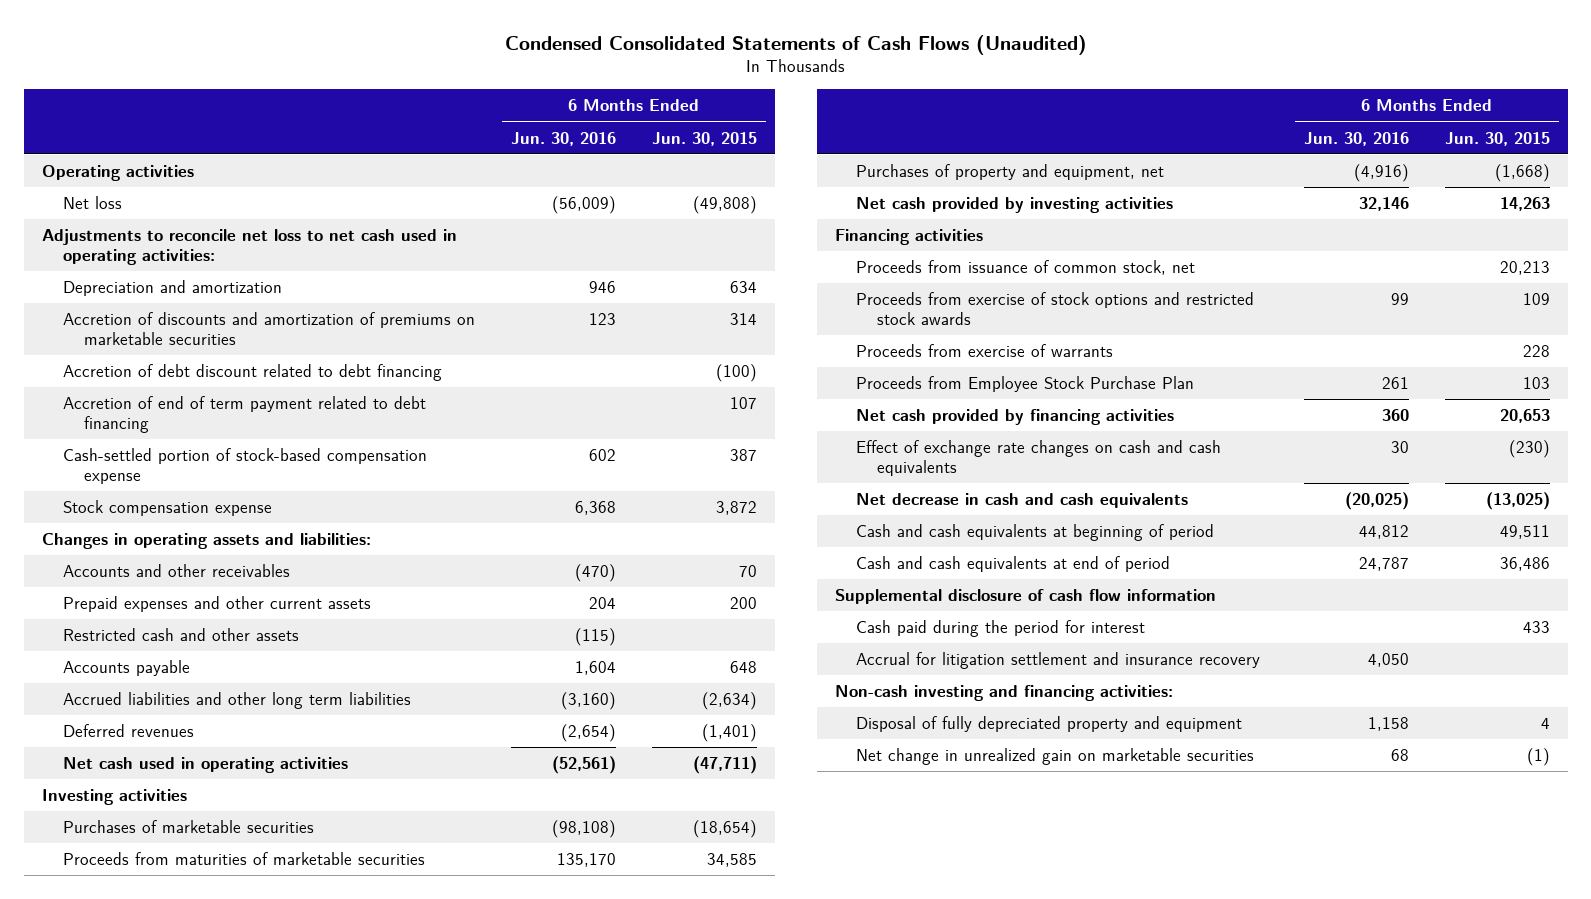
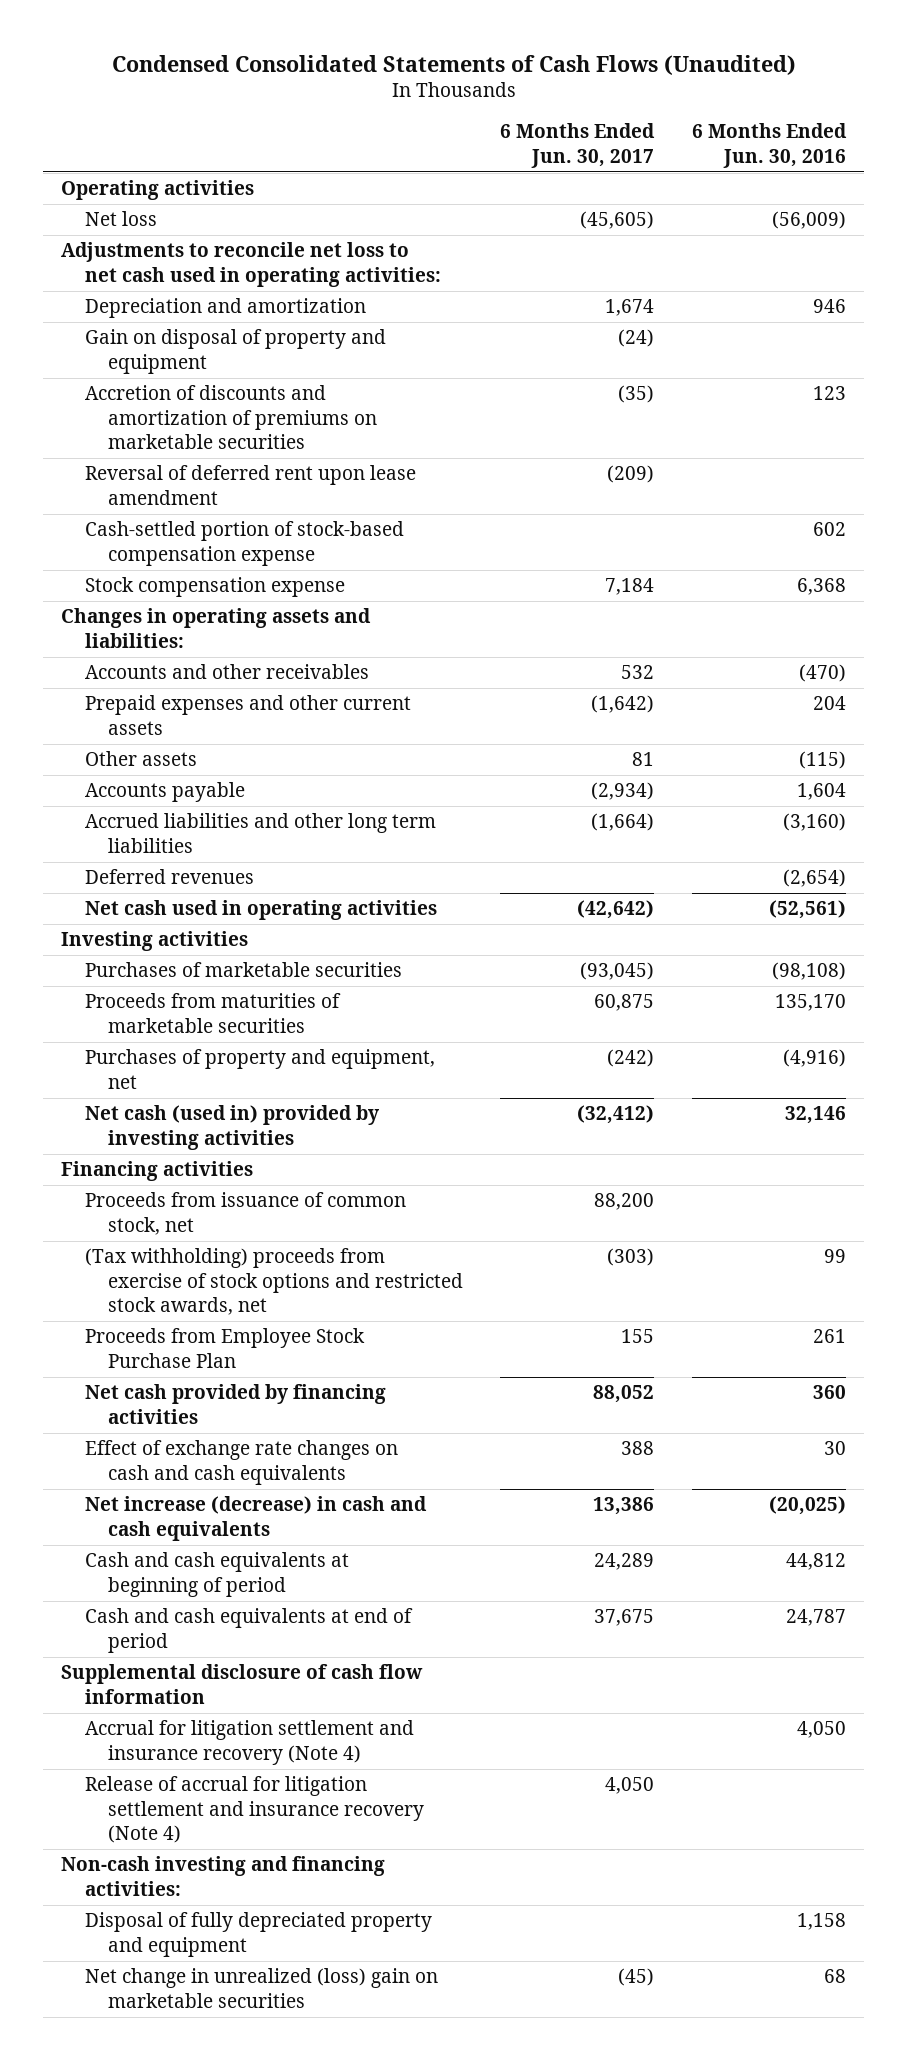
- | 6 Months Ended Jun. 30, 2016 | 6 Months Ended Jun. 30, 2015
+ | 6 Months Ended Jun. 30, 2017 | 6 Months Ended Jun. 30, 2016
+ Gain on disposal of property and equipment | (24) |
- Accretion of debt discount related to debt financing | | (100)
- Accretion of end of term payment related to debt financing | | 107
+ Reversal of deferred rent upon lease amendment | (209) |
- Restricted cash and other assets | (115) |
+ Other assets | 81 | (115)
- Net cash provided by investing activities | 32,146 | 14,263
+ Net cash (used in) provided by investing activities | (32,412) | 32,146
- Proceeds from exercise of stock options and restricted stock awards | 99 | 109
- Proceeds from exercise of warrants | | 228
+ (Tax withholding) proceeds from exercise of stock options and restricted stock awards, net | (303) | 99
- Net decrease in cash and cash equivalents | (20,025) | (13,025)
+ Net increase (decrease) in cash and cash equivalents | 13,386 | (20,025)
- Cash paid during the period for interest | | 433
- Accrual for litigation settlement and insurance recovery | 4,050 |
+ Accrual for litigation settlement and insurance recovery (Note 4) | | 4,050
+ Release of accrual for litigation settlement and insurance recovery (Note 4) | 4,050 |
- Net change in unrealized gain on marketable securities | 68 | (1)
+ Net change in unrealized (loss) gain on marketable securities | (45) | 68

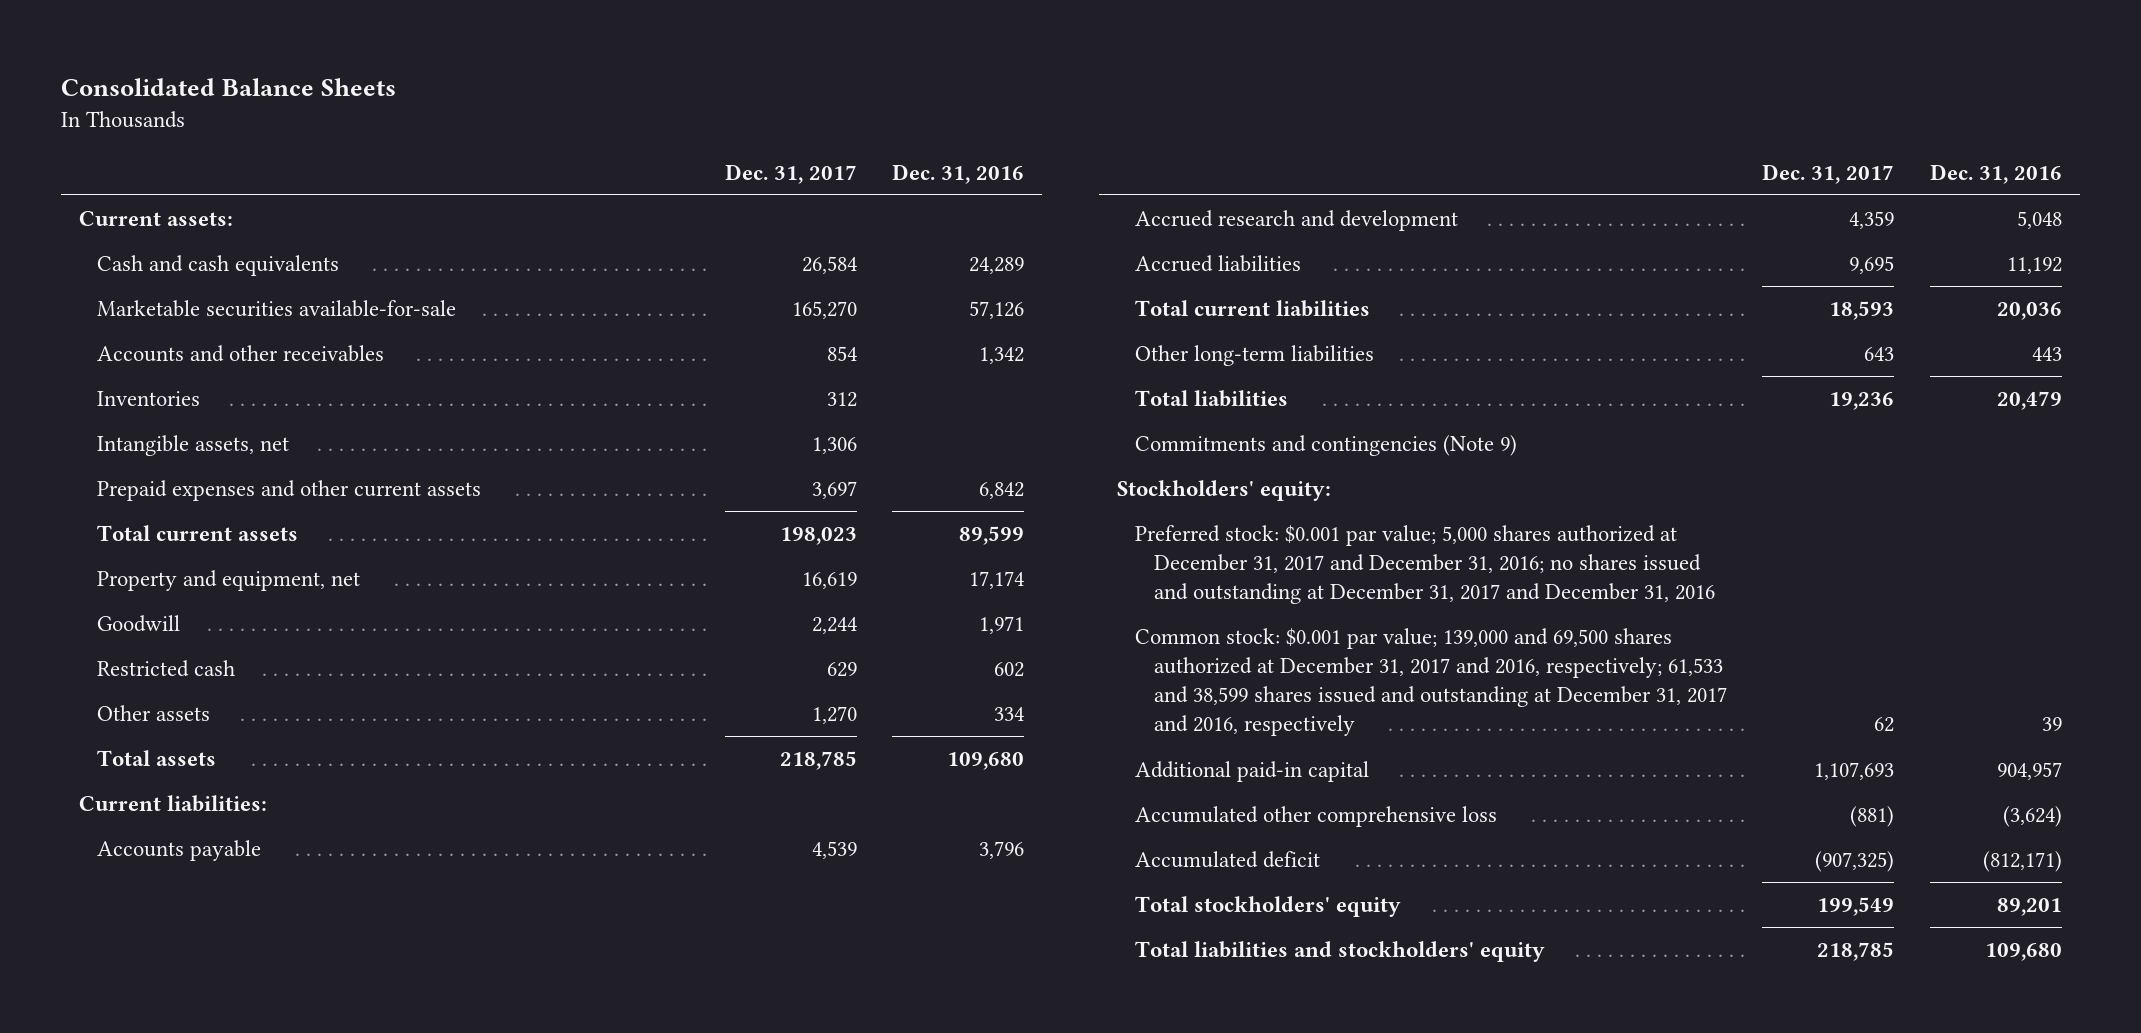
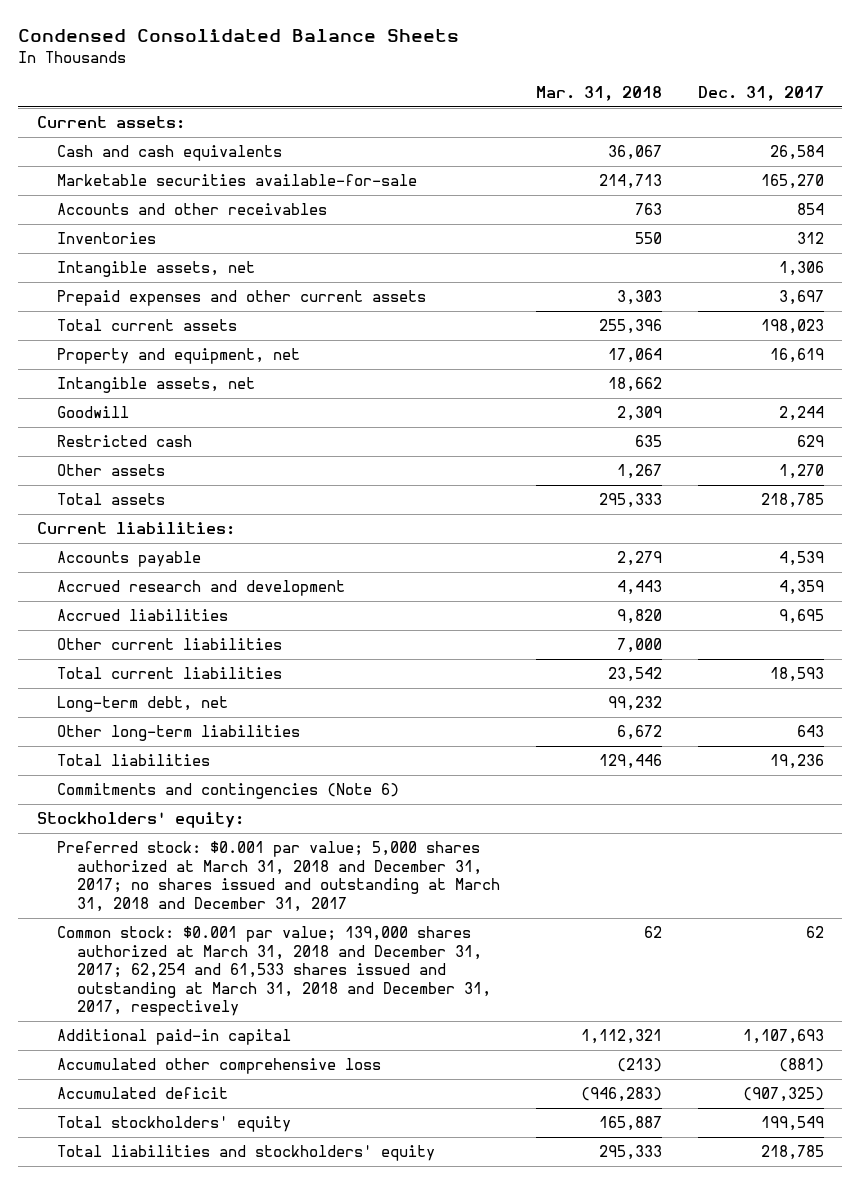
- Consolidated Balance Sheets
+ Condensed Consolidated Balance Sheets
- | Dec. 31, 2017 | Dec. 31, 2016
+ | Mar. 31, 2018 | Dec. 31, 2017
+ Intangible assets, net | 18,662 |
+ Other current liabilities | 7,000 |
+ Long-term debt, net | 99,232 |
- Commitments and contingencies (Note 9)
+ Commitments and contingencies (Note 6)
- Preferred stock: $0.001 par value; 5,000 shares authorized at December 31, 2017 and December 31, 2016; no shares issued and outstanding at December 31, 2017 and December 31, 2016
- Common stock: $0.001 par value; 139,000 and 69,500 shares authorized at December 31, 2017 and 2016, respectively; 61,533 and 38,599 shares issued and outstanding at December 31, 2017 and 2016, respectively | 62 | 39
+ Preferred stock: $0.001 par value; 5,000 shares authorized at March 31, 2018 and December 31, 2017; no shares issued and outstanding at March 31, 2018 and December 31, 2017
+ Common stock: $0.001 par value; 139,000 shares authorized at March 31, 2018 and December 31, 2017; 62,254 and 61,533 shares issued and outstanding at March 31, 2018 and December 31, 2017, respectively | 62 | 62

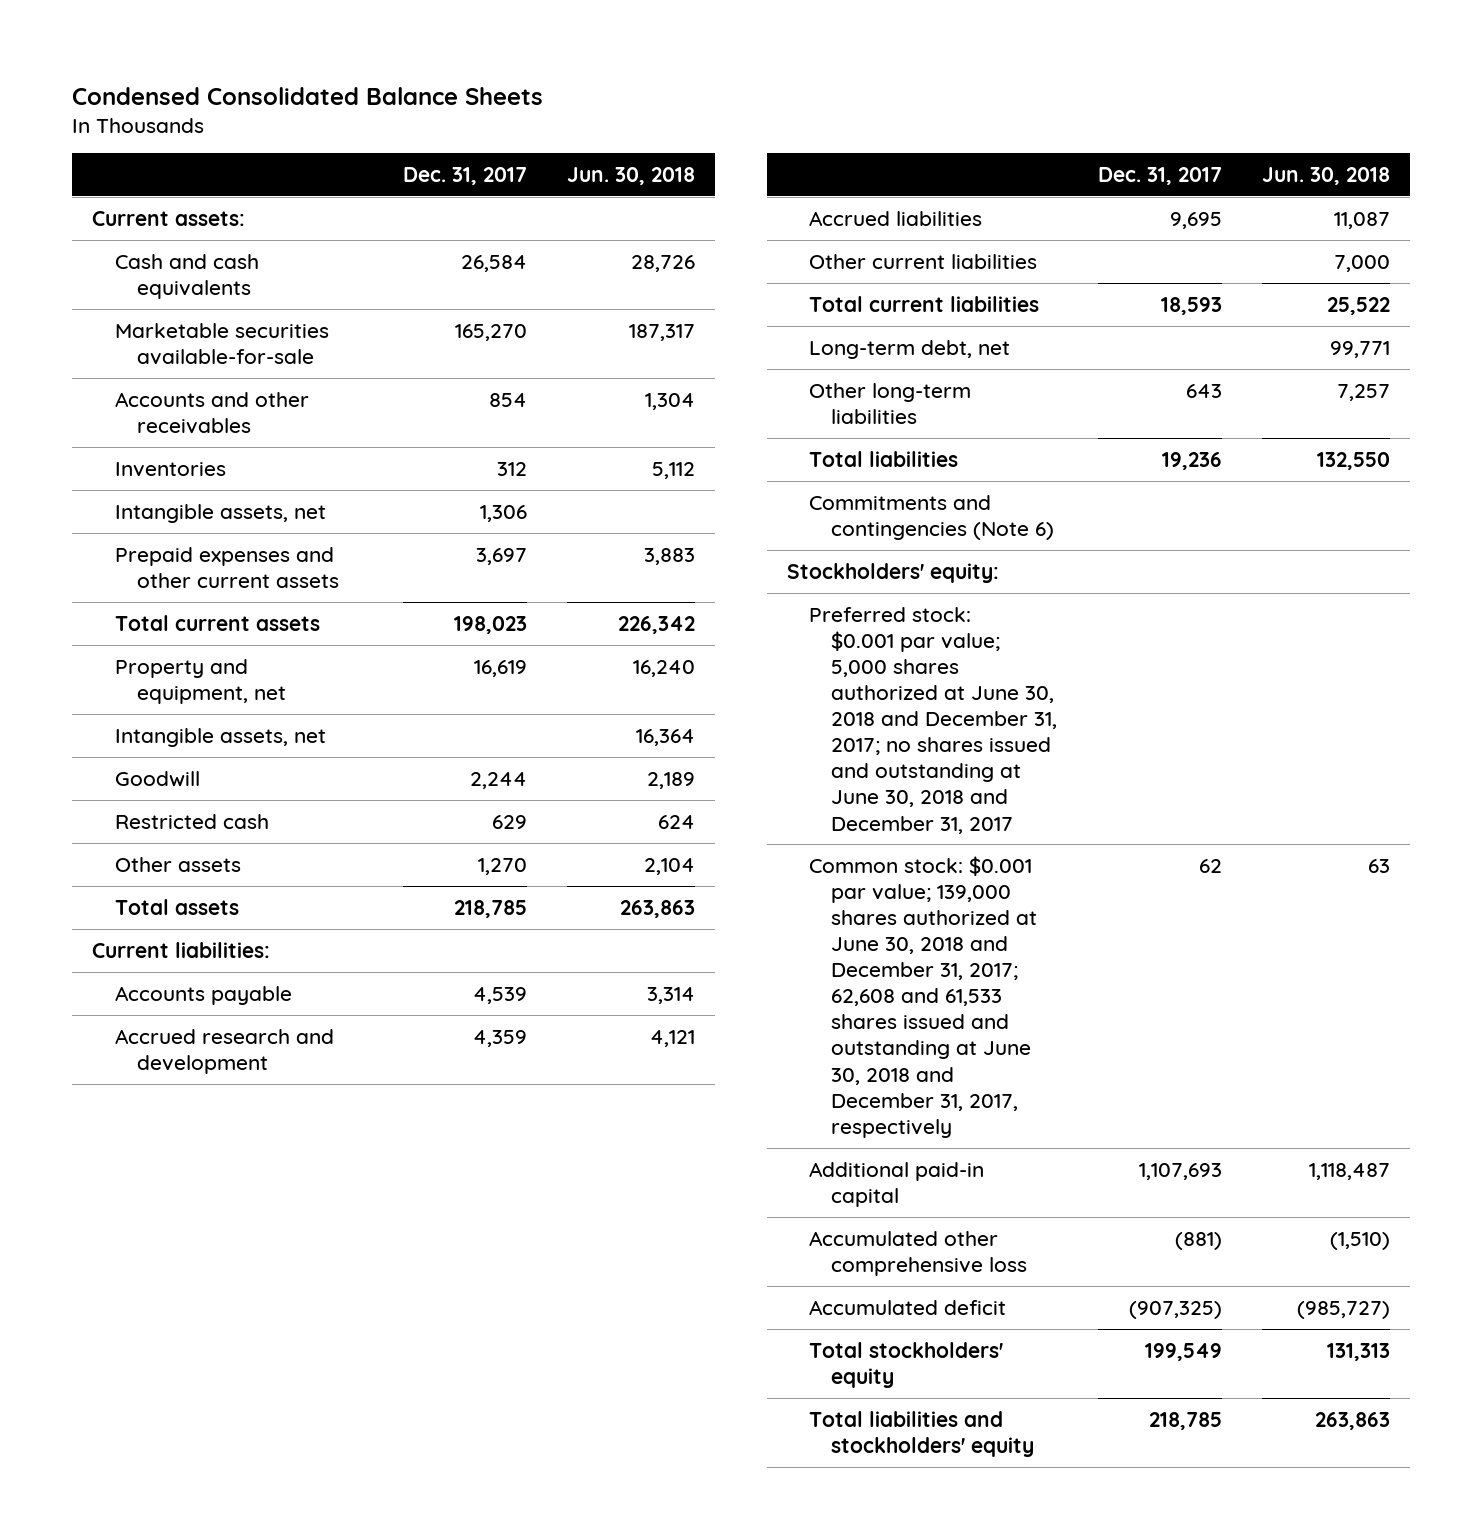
- | Mar. 31, 2018 | Dec. 31, 2017
+ | Dec. 31, 2017 | Jun. 30, 2018
- Preferred stock: $0.001 par value; 5,000 shares authorized at March 31, 2018 and December 31, 2017; no shares issued and outstanding at March 31, 2018 and December 31, 2017
- Common stock: $0.001 par value; 139,000 shares authorized at March 31, 2018 and December 31, 2017; 62,254 and 61,533 shares issued and outstanding at March 31, 2018 and December 31, 2017, respectively | 62 | 62
+ Preferred stock: $0.001 par value; 5,000 shares authorized at June 30, 2018 and December 31, 2017; no shares issued and outstanding at June 30, 2018 and December 31, 2017
+ Common stock: $0.001 par value; 139,000 shares authorized at June 30, 2018 and December 31, 2017; 62,608 and 61,533 shares issued and outstanding at June 30, 2018 and December 31, 2017, respectively | 62 | 63

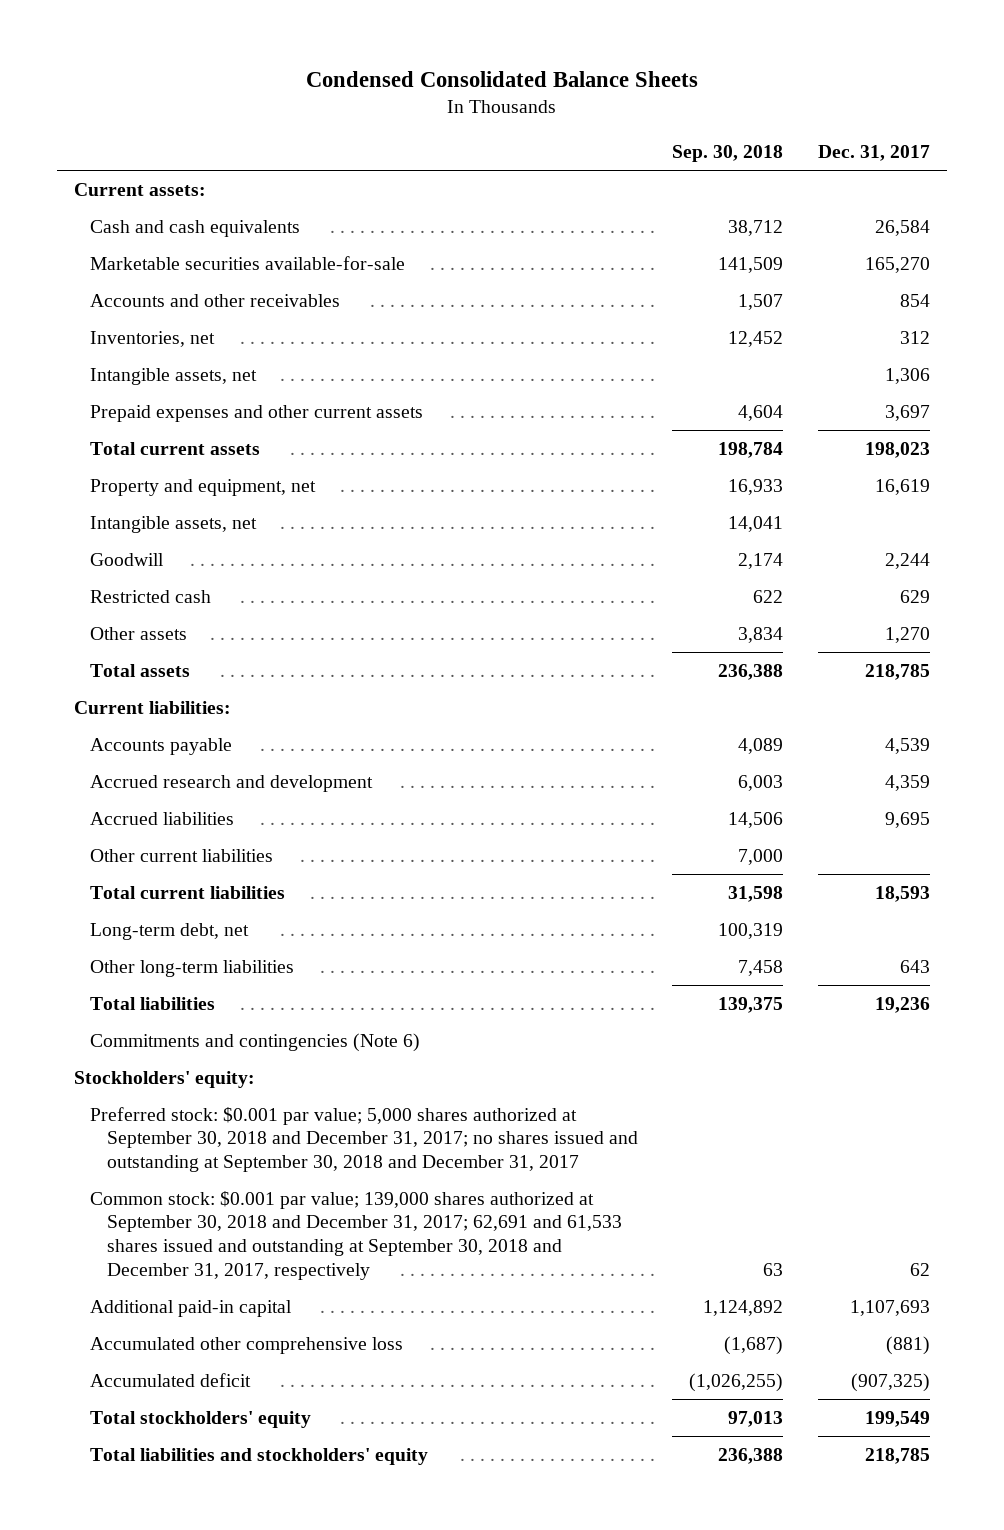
- | Dec. 31, 2017 | Jun. 30, 2018
+ | Sep. 30, 2018 | Dec. 31, 2017
- Inventories | 312 | 5,112
+ Inventories, net | 12,452 | 312
- Preferred stock: $0.001 par value; 5,000 shares authorized at June 30, 2018 and December 31, 2017; no shares issued and outstanding at June 30, 2018 and December 31, 2017
- Common stock: $0.001 par value; 139,000 shares authorized at June 30, 2018 and December 31, 2017; 62,608 and 61,533 shares issued and outstanding at June 30, 2018 and December 31, 2017, respectively | 62 | 63
+ Preferred stock: $0.001 par value; 5,000 shares authorized at September 30, 2018 and December 31, 2017; no shares issued and outstanding at September 30, 2018 and December 31, 2017
+ Common stock: $0.001 par value; 139,000 shares authorized at September 30, 2018 and December 31, 2017; 62,691 and 61,533 shares issued and outstanding at September 30, 2018 and December 31, 2017, respectively | 63 | 62

